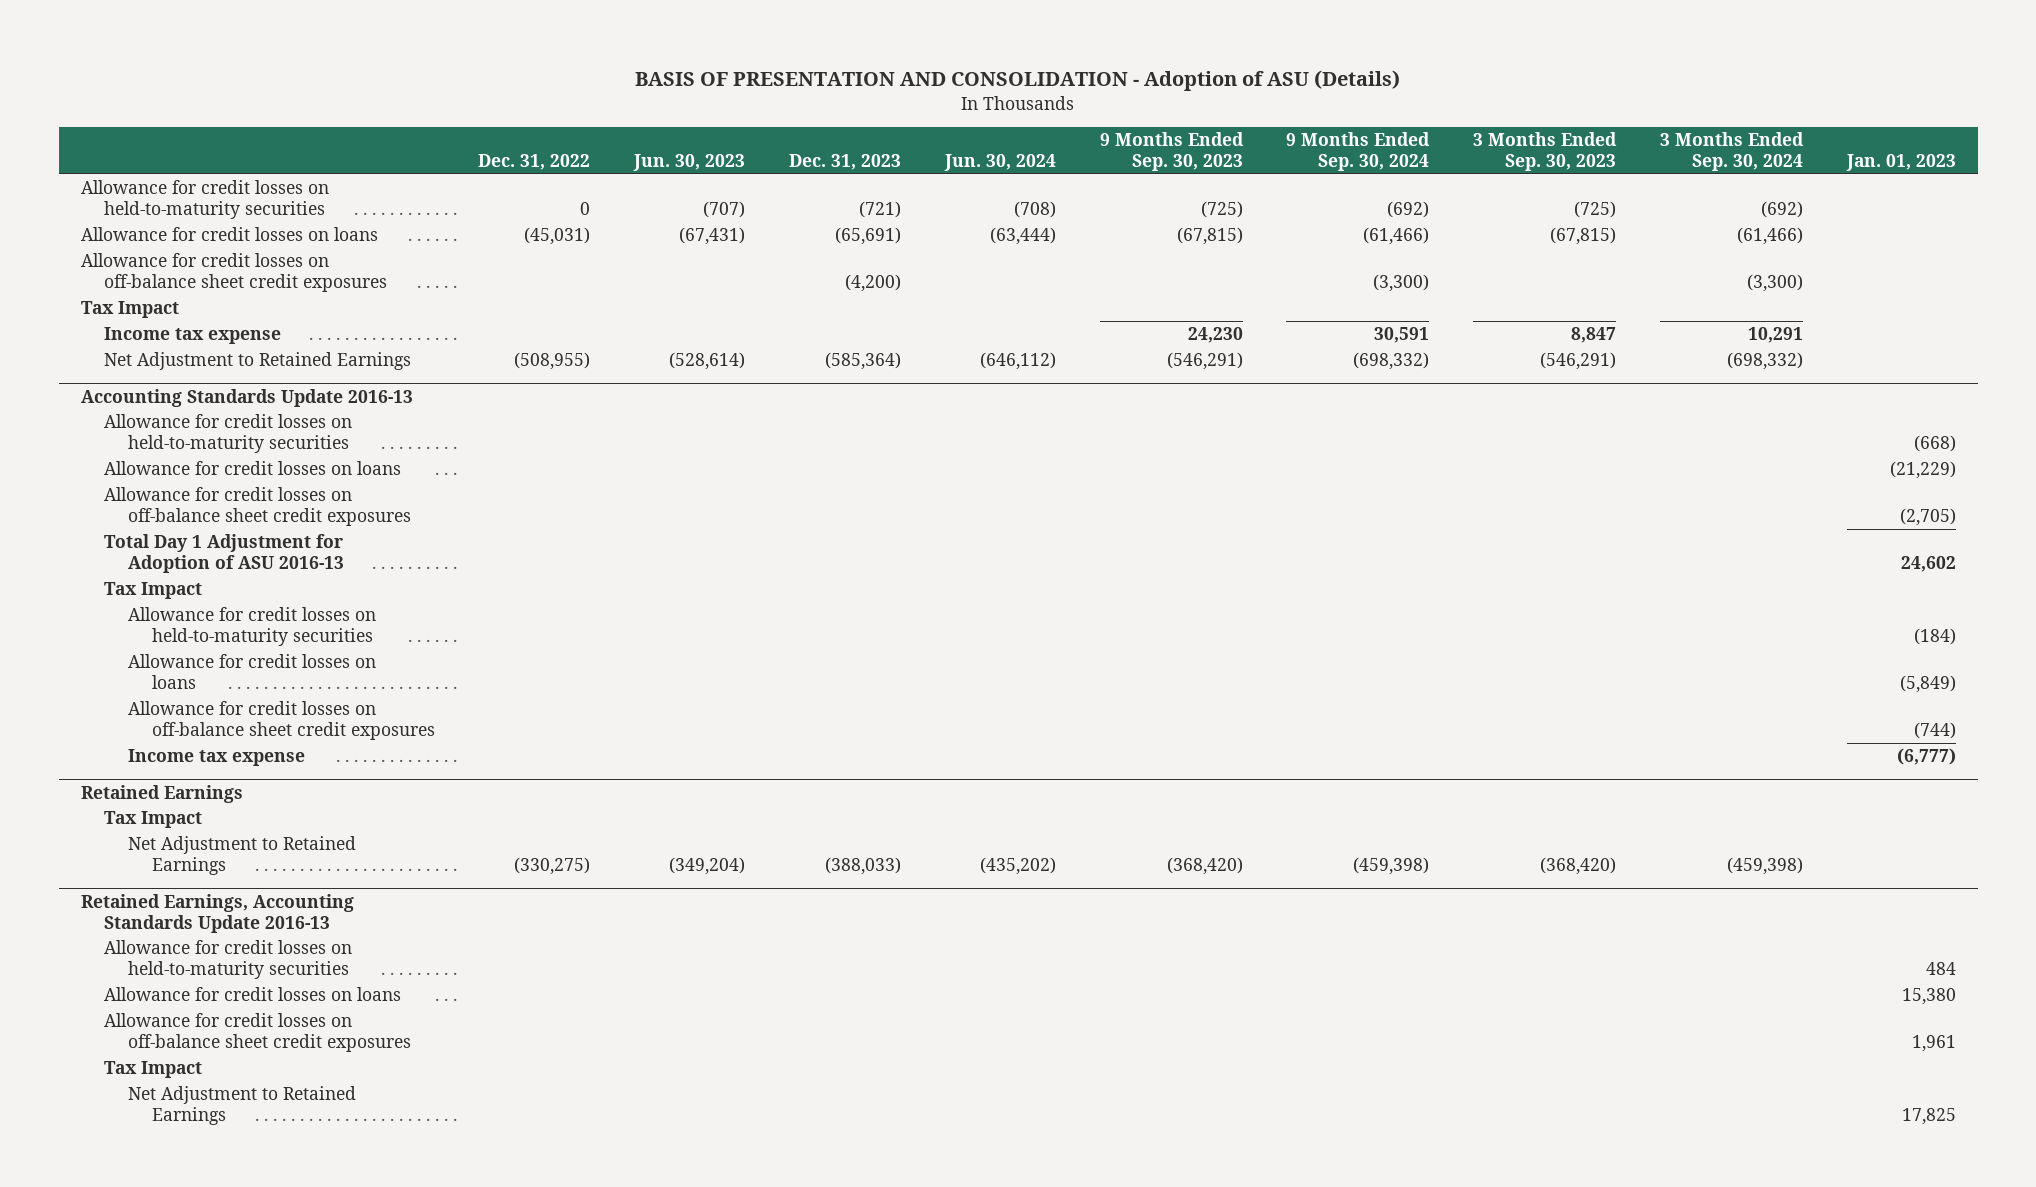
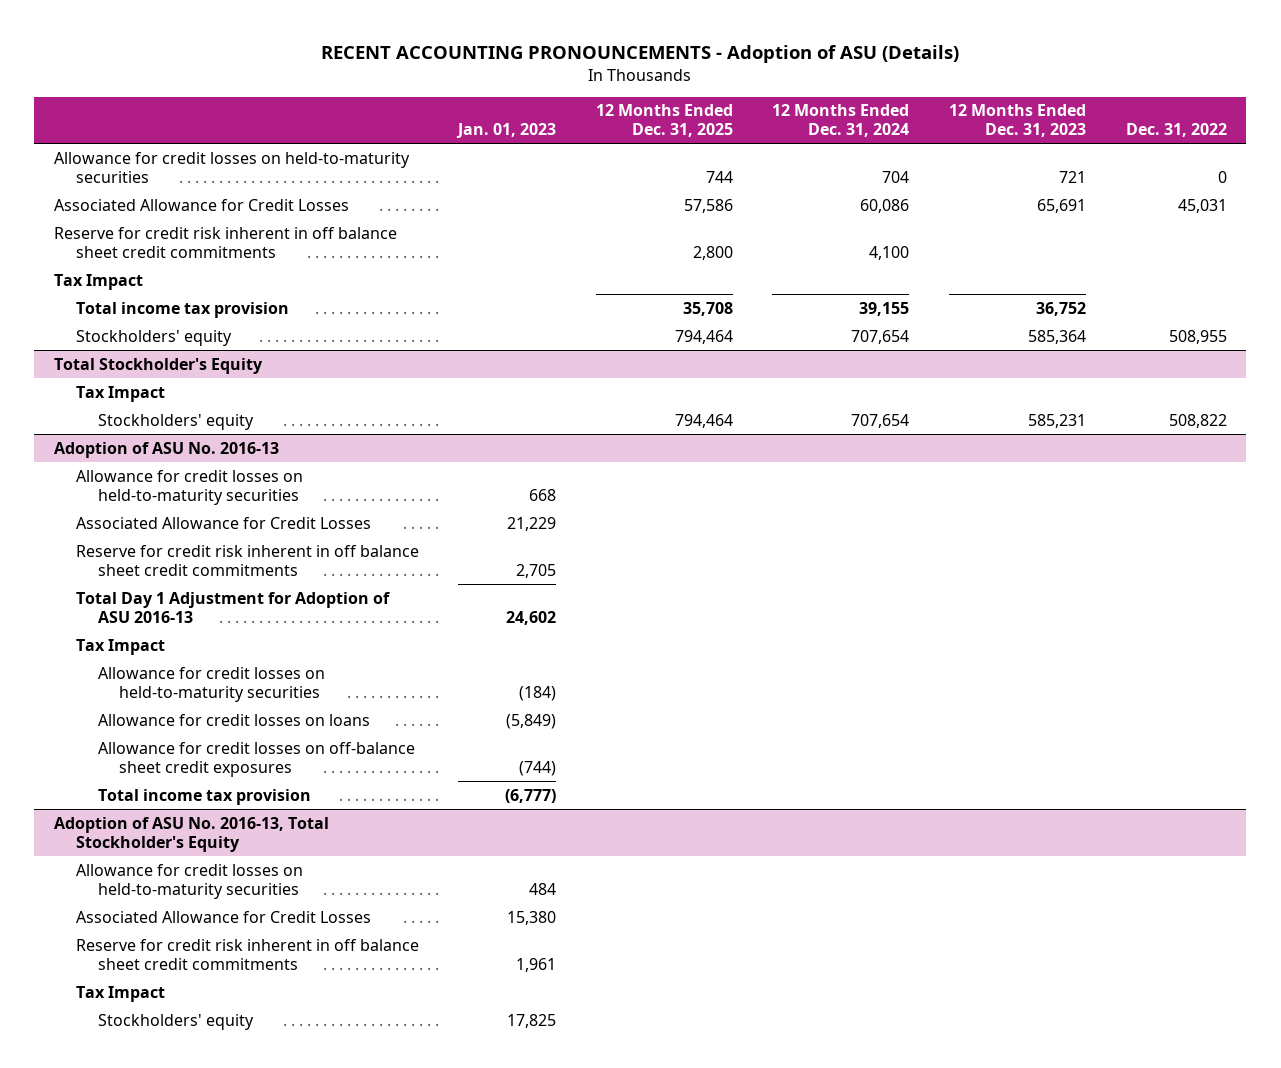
- BASIS OF PRESENTATION AND CONSOLIDATION - Adoption of ASU (Details)
+ RECENT ACCOUNTING PRONOUNCEMENTS - Adoption of ASU (Details)
- | Dec. 31, 2022 | Jun. 30, 2023 | Dec. 31, 2023 | Jun. 30, 2024 | 9 Months Ended Sep. 30, 2023 | 9 Months Ended Sep. 30, 2024 | 3 Months Ended Sep. 30, 2023 | 3 Months Ended Sep. 30, 2024 | Jan. 01, 2023
+ | Jan. 01, 2023 | 12 Months Ended Dec. 31, 2025 | 12 Months Ended Dec. 31, 2024 | 12 Months Ended Dec. 31, 2023 | Dec. 31, 2022
- Allowance for credit losses on loans | (45,031) | (67,431) | (65,691) | (63,444) | (67,815) | (61,466) | (67,815) | (61,466) |
- Allowance for credit losses on off-balance sheet credit exposures | | | (4,200) | | | (3,300) | | (3,300) |
+ Associated Allowance for Credit Losses | | 57,586 | 60,086 | 65,691 | 45,031
+ Reserve for credit risk inherent in off balance sheet credit commitments | | 2,800 | 4,100 | |
- Income tax expense | | | | | 24,230 | 30,591 | 8,847 | 10,291 |
- Net Adjustment to Retained Earnings | (508,955) | (528,614) | (585,364) | (646,112) | (546,291) | (698,332) | (546,291) | (698,332) |
- Accounting Standards Update 2016-13
- Allowance for credit losses on held-to-maturity securities | | | | | | | | | (668)
- Allowance for credit losses on loans | | | | | | | | | (21,229)
- Allowance for credit losses on off-balance sheet credit exposures | | | | | | | | | (2,705)
+ Total income tax provision | | 35,708 | 39,155 | 36,752 |
+ Stockholders' equity | | 794,464 | 707,654 | 585,364 | 508,955
+ Total Stockholder's Equity
+ Tax Impact
+ Stockholders' equity | | 794,464 | 707,654 | 585,231 | 508,822
+ Adoption of ASU No. 2016-13
+ Allowance for credit losses on held-to-maturity securities | 668 | | | |
+ Associated Allowance for Credit Losses | 21,229 | | | |
+ Reserve for credit risk inherent in off balance sheet credit commitments | 2,705 | | | |
- Income tax expense | | | | | | | | | (6,777)
- Retained Earnings
- Tax Impact
- Net Adjustment to Retained Earnings | (330,275) | (349,204) | (388,033) | (435,202) | (368,420) | (459,398) | (368,420) | (459,398) |
- Retained Earnings, Accounting Standards Update 2016-13
+ Total income tax provision | (6,777) | | | |
+ Adoption of ASU No. 2016-13, Total Stockholder's Equity
- Allowance for credit losses on loans | | | | | | | | | 15,380
- Allowance for credit losses on off-balance sheet credit exposures | | | | | | | | | 1,961
+ Associated Allowance for Credit Losses | 15,380 | | | |
+ Reserve for credit risk inherent in off balance sheet credit commitments | 1,961 | | | |
- Net Adjustment to Retained Earnings | | | | | | | | | 17,825
+ Stockholders' equity | 17,825 | | | |

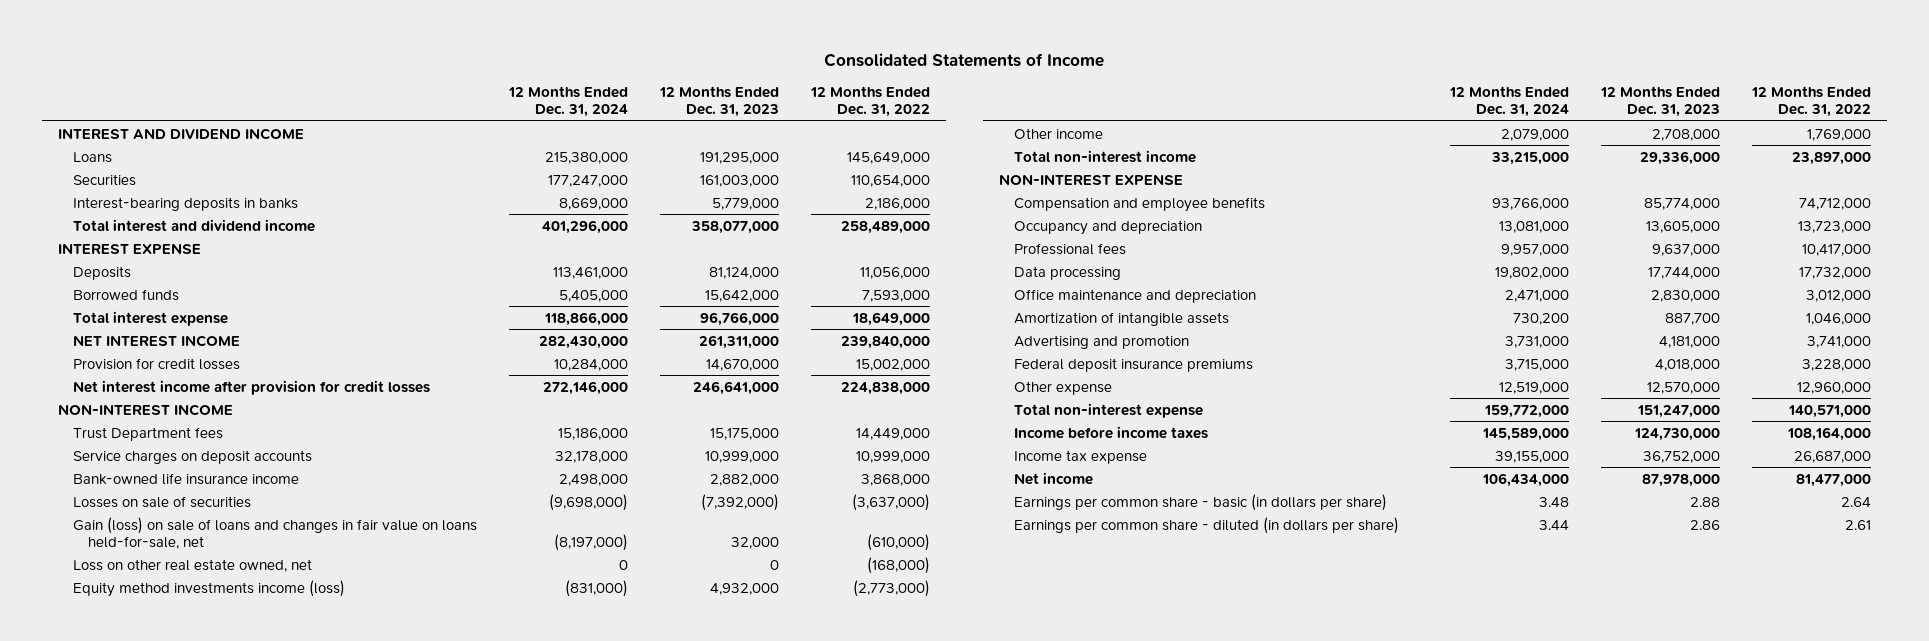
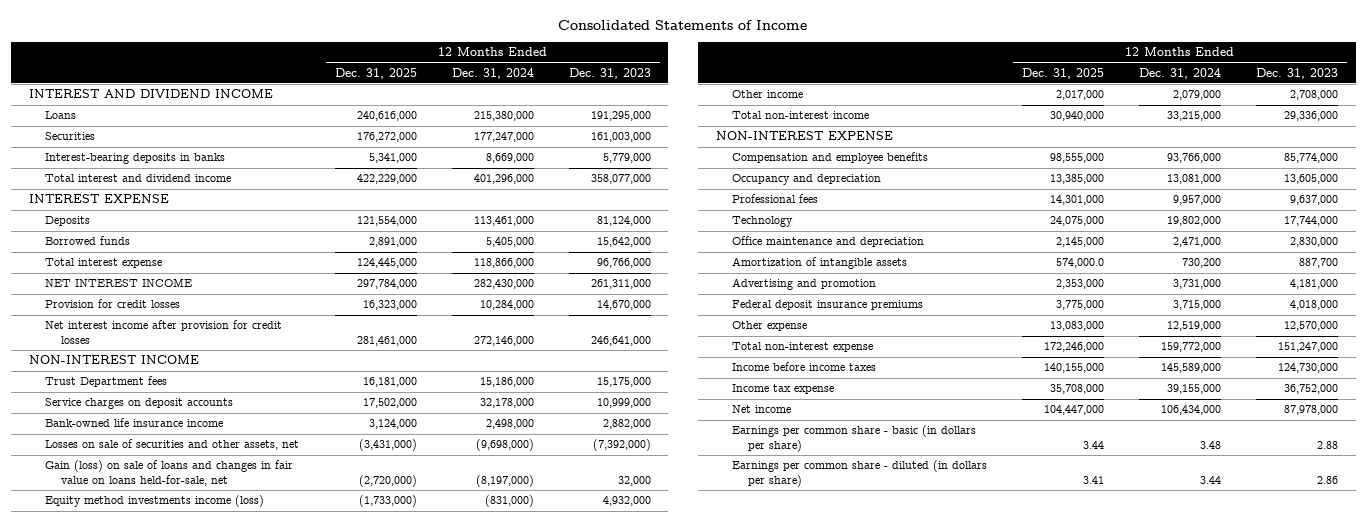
- | 12 Months Ended Dec. 31, 2024 | 12 Months Ended Dec. 31, 2023 | 12 Months Ended Dec. 31, 2022
+ | 12 Months Ended Dec. 31, 2025 | 12 Months Ended Dec. 31, 2024 | 12 Months Ended Dec. 31, 2023
- Losses on sale of securities | (9,698,000) | (7,392,000) | (3,637,000)
+ Losses on sale of securities and other assets, net | (3,431,000) | (9,698,000) | (7,392,000)
- Loss on other real estate owned, net | 0 | 0 | (168,000)
- Data processing | 19,802,000 | 17,744,000 | 17,732,000
+ Technology | 24,075,000 | 19,802,000 | 17,744,000

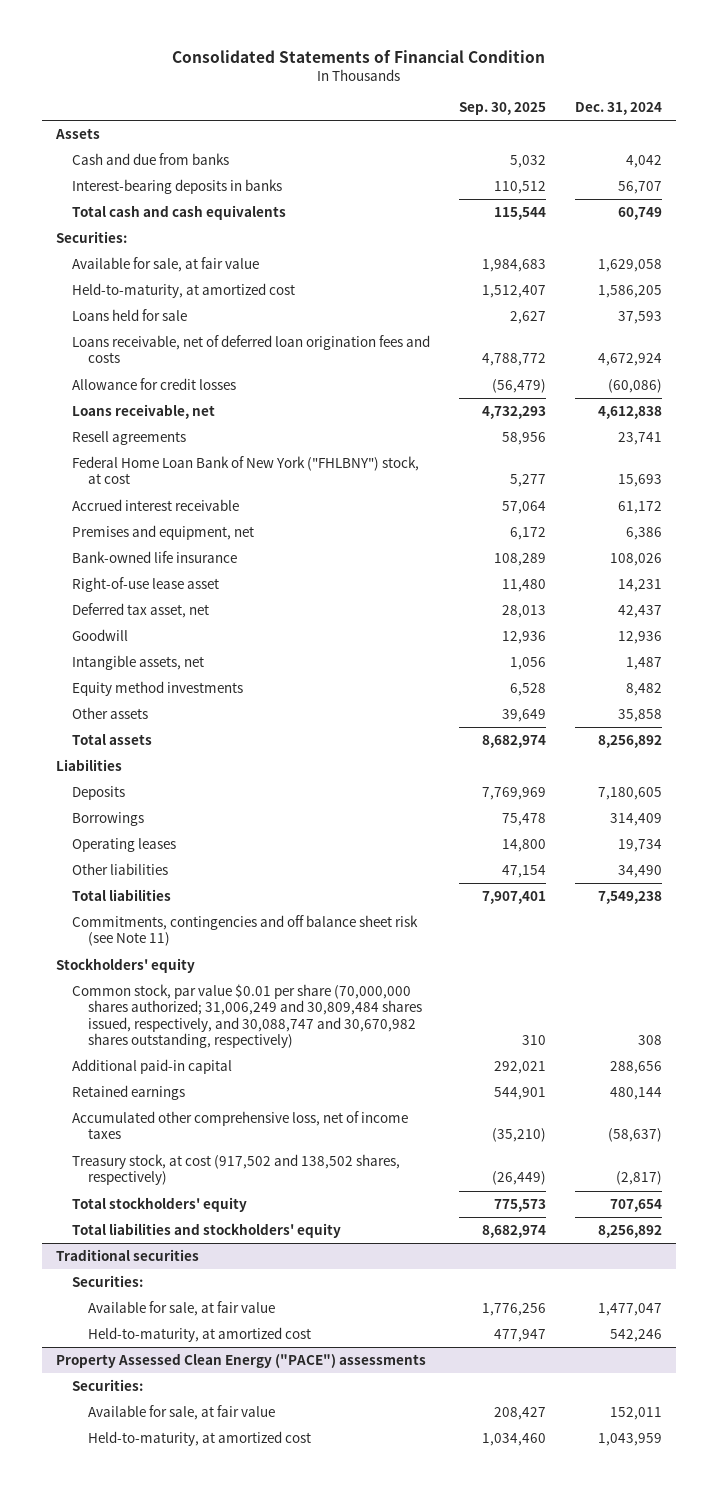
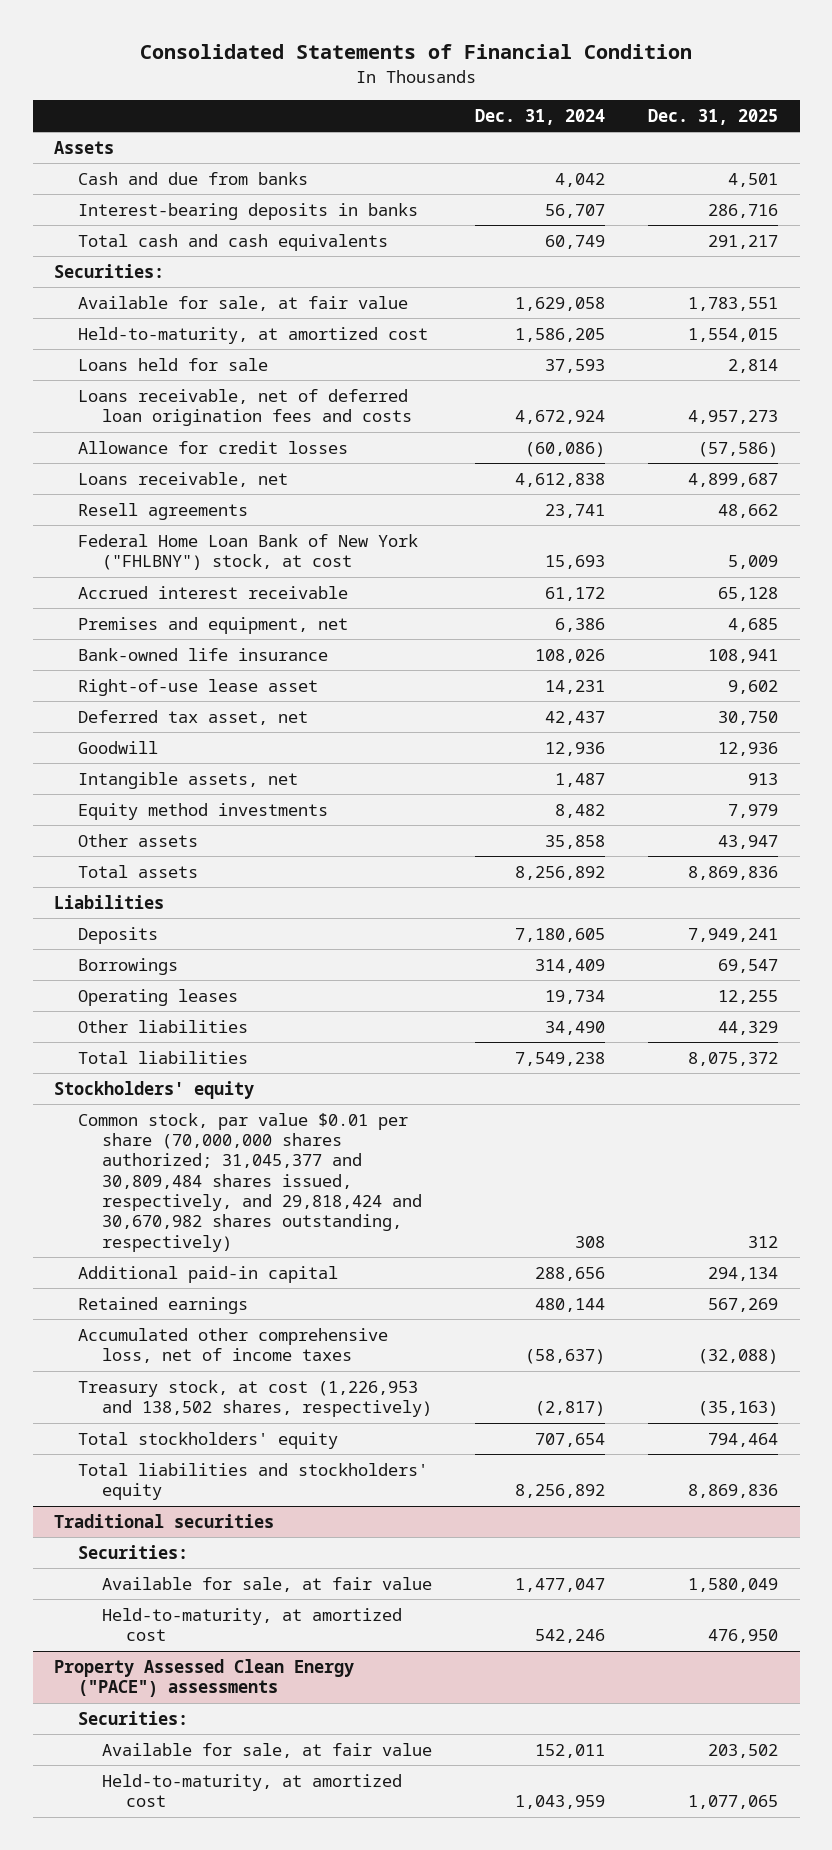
- | Sep. 30, 2025 | Dec. 31, 2024
+ | Dec. 31, 2024 | Dec. 31, 2025
- Commitments, contingencies and off balance sheet risk (see Note 11)
- Common stock, par value $0.01 per share (70,000,000 shares authorized; 31,006,249 and 30,809,484 shares issued, respectively, and 30,088,747 and 30,670,982 shares outstanding, respectively) | 310 | 308
+ Common stock, par value $0.01 per share (70,000,000 shares authorized; 31,045,377 and 30,809,484 shares issued, respectively, and 29,818,424 and 30,670,982 shares outstanding, respectively) | 308 | 312
- Treasury stock, at cost (917,502 and 138,502 shares, respectively) | (26,449) | (2,817)
+ Treasury stock, at cost (1,226,953 and 138,502 shares, respectively) | (2,817) | (35,163)

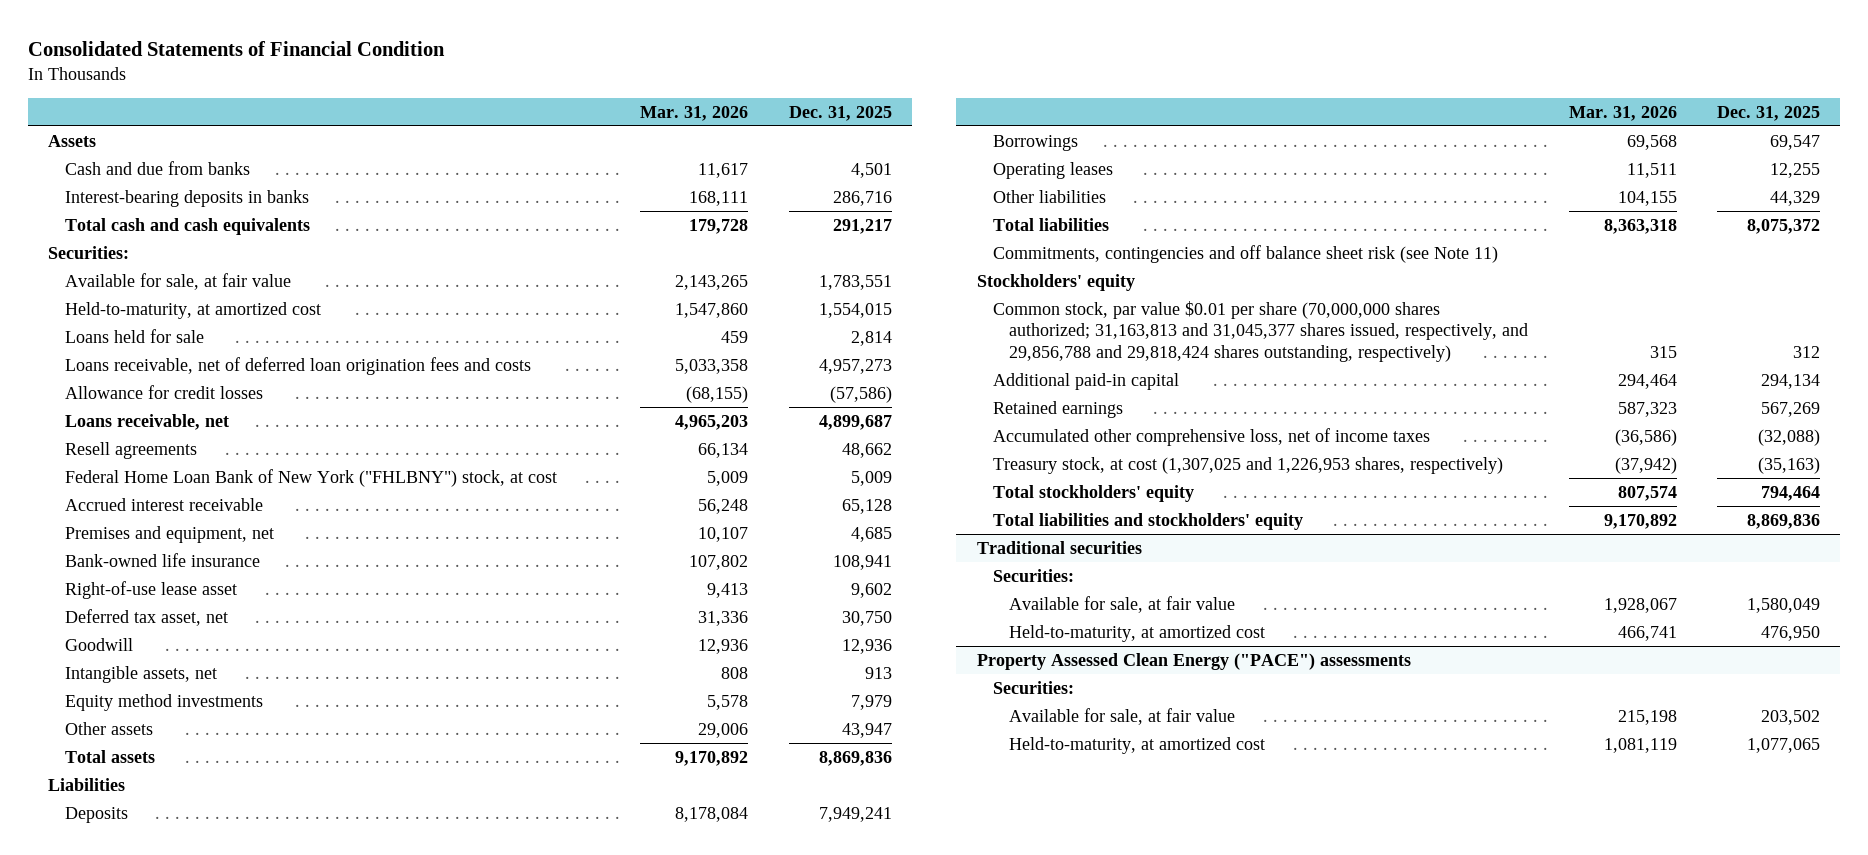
- | Dec. 31, 2024 | Dec. 31, 2025
+ | Mar. 31, 2026 | Dec. 31, 2025
+ Commitments, contingencies and off balance sheet risk (see Note 11)
- Common stock, par value $0.01 per share (70,000,000 shares authorized; 31,045,377 and 30,809,484 shares issued, respectively, and 29,818,424 and 30,670,982 shares outstanding, respectively) | 308 | 312
+ Common stock, par value $0.01 per share (70,000,000 shares authorized; 31,163,813 and 31,045,377 shares issued, respectively, and 29,856,788 and 29,818,424 shares outstanding, respectively) | 315 | 312
- Treasury stock, at cost (1,226,953 and 138,502 shares, respectively) | (2,817) | (35,163)
+ Treasury stock, at cost (1,307,025 and 1,226,953 shares, respectively) | (37,942) | (35,163)

